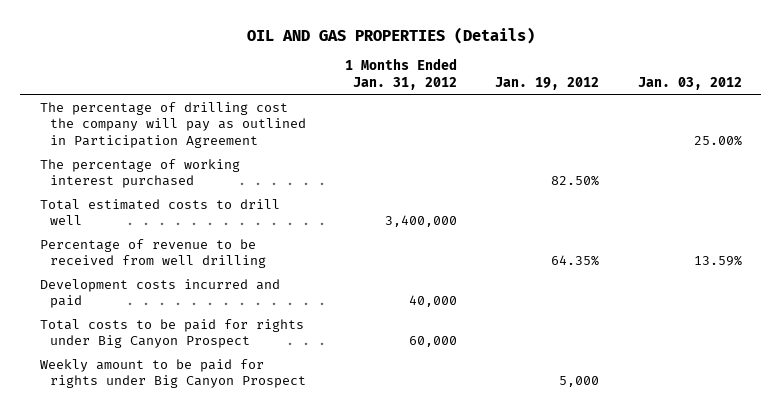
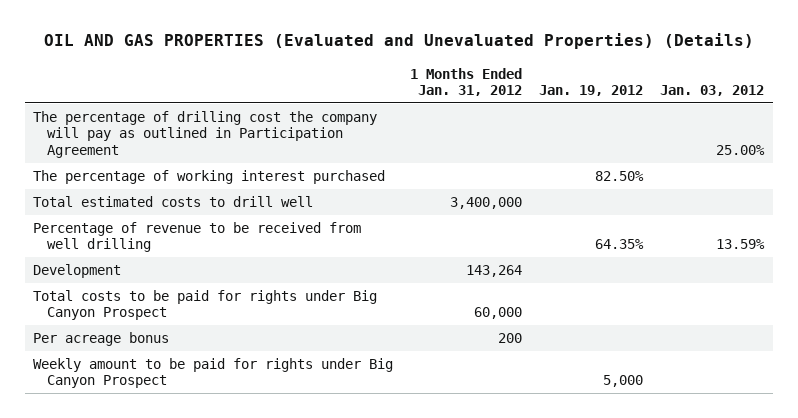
- OIL AND GAS PROPERTIES (Details)
+ OIL AND GAS PROPERTIES (Evaluated and Unevaluated Properties) (Details)
- Development costs incurred and paid | 40,000 | |
+ Development | 143,264 | |
+ Per acreage bonus | 200 | |

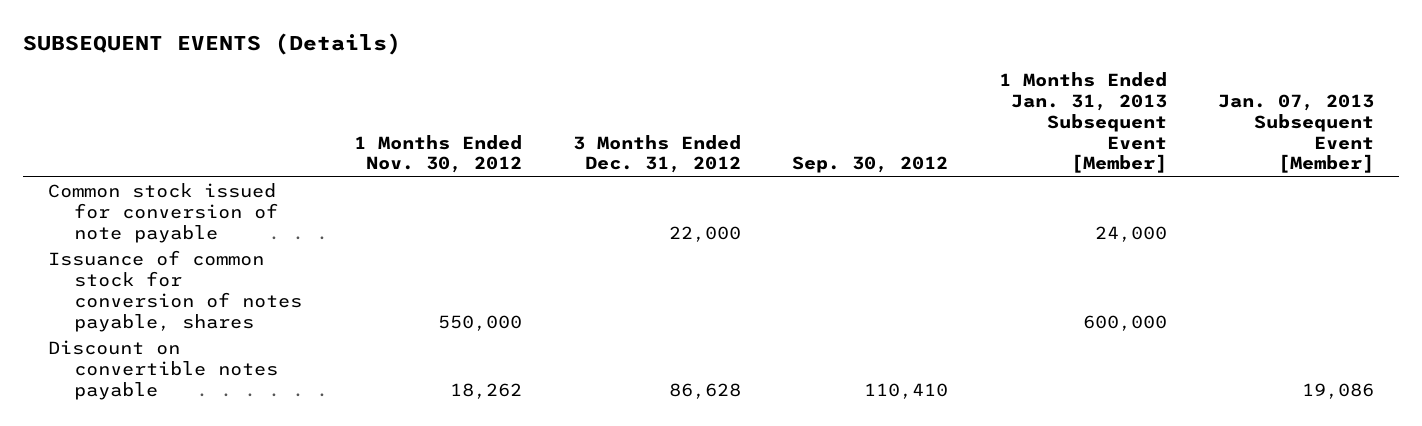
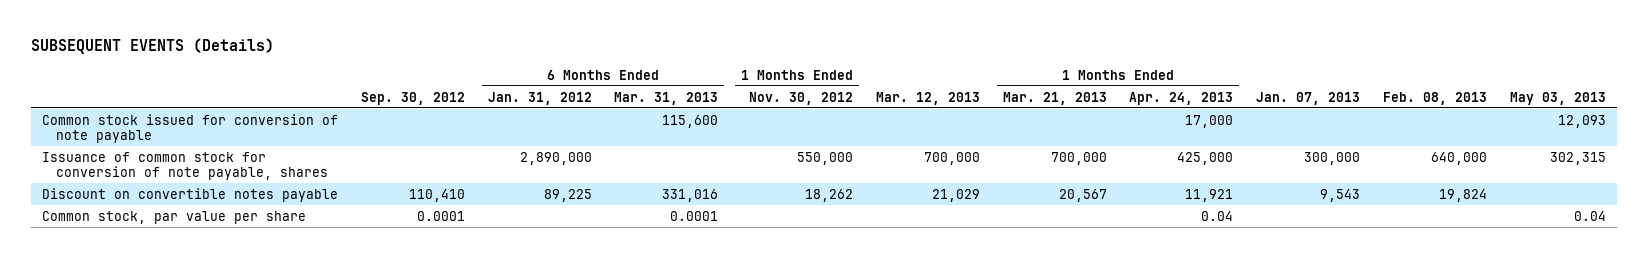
- | 1 Months Ended Nov. 30, 2012 | 3 Months Ended Dec. 31, 2012 | Sep. 30, 2012 | 1 Months Ended Jan. 31, 2013 Subsequent Event [Member] | Jan. 07, 2013 Subsequent Event [Member]
+ | Sep. 30, 2012 | 6 Months Ended Jan. 31, 2012 | 6 Months Ended Mar. 31, 2013 | 1 Months Ended Nov. 30, 2012 | Mar. 12, 2013 | 1 Months Ended Mar. 21, 2013 | 1 Months Ended Apr. 24, 2013 | Jan. 07, 2013 | Feb. 08, 2013 | May 03, 2013
- Issuance of common stock for conversion of notes payable, shares | 550,000 | | | 600,000 |
+ Issuance of common stock for conversion of note payable, shares | | 2,890,000 | | 550,000 | 700,000 | 700,000 | 425,000 | 300,000 | 640,000 | 302,315
+ Common stock, par value per share | 0.0001 | | 0.0001 | | | | 0.04 | | | 0.04

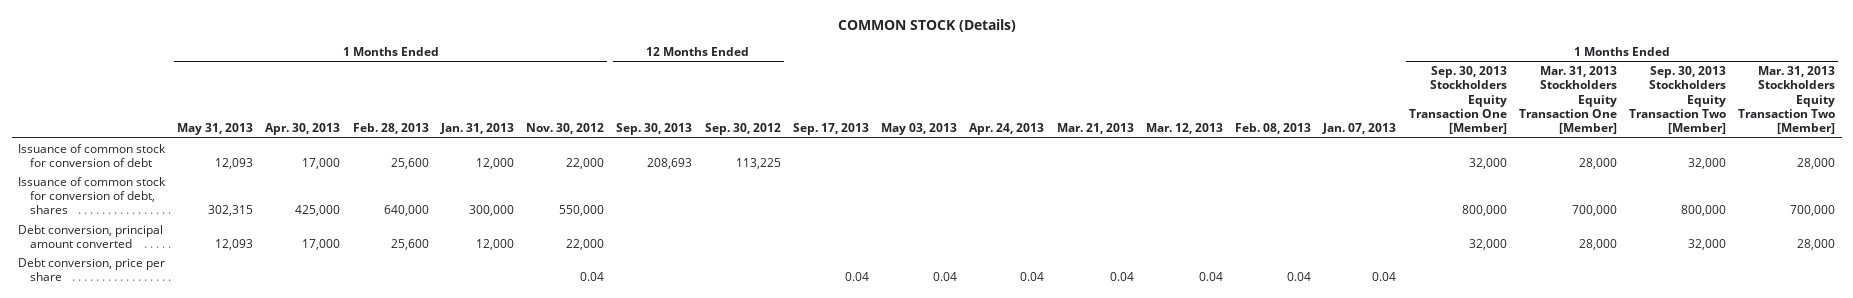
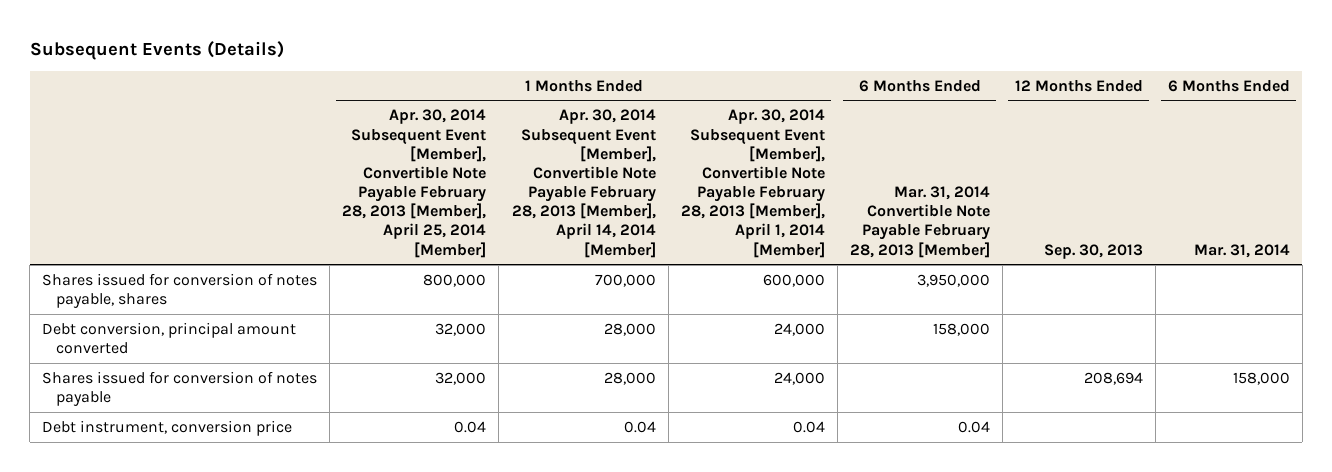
- COMMON STOCK (Details)
+ Subsequent Events (Details)
- | 1 Months Ended May 31, 2013 | 1 Months Ended Apr. 30, 2013 | 1 Months Ended Feb. 28, 2013 | 1 Months Ended Jan. 31, 2013 | 1 Months Ended Nov. 30, 2012 | 12 Months Ended Sep. 30, 2013 | 12 Months Ended Sep. 30, 2012 | Sep. 17, 2013 | May 03, 2013 | Apr. 24, 2013 | Mar. 21, 2013 | Mar. 12, 2013 | Feb. 08, 2013 | Jan. 07, 2013 | 1 Months Ended Sep. 30, 2013 Stockholders Equity Transaction One [Member] | 1 Months Ended Mar. 31, 2013 Stockholders Equity Transaction One [Member] | 1 Months Ended Sep. 30, 2013 Stockholders Equity Transaction Two [Member] | 1 Months Ended Mar. 31, 2013 Stockholders Equity Transaction Two [Member]
+ | 1 Months Ended Apr. 30, 2014 Subsequent Event [Member], Convertible Note Payable February 28, 2013 [Member], April 25, 2014 [Member] | 1 Months Ended Apr. 30, 2014 Subsequent Event [Member], Convertible Note Payable February 28, 2013 [Member], April 14, 2014 [Member] | 1 Months Ended Apr. 30, 2014 Subsequent Event [Member], Convertible Note Payable February 28, 2013 [Member], April 1, 2014 [Member] | 6 Months Ended Mar. 31, 2014 Convertible Note Payable February 28, 2013 [Member] | 12 Months Ended Sep. 30, 2013 | 6 Months Ended Mar. 31, 2014
- Issuance of common stock for conversion of debt | 12,093 | 17,000 | 25,600 | 12,000 | 22,000 | 208,693 | 113,225 | | | | | | | | 32,000 | 28,000 | 32,000 | 28,000
- Issuance of common stock for conversion of debt, shares | 302,315 | 425,000 | 640,000 | 300,000 | 550,000 | | | | | | | | | | 800,000 | 700,000 | 800,000 | 700,000
+ Shares issued for conversion of notes payable, shares | 800,000 | 700,000 | 600,000 | 3,950,000 | |
- Debt conversion, price per share | | | | | 0.04 | | | 0.04 | 0.04 | 0.04 | 0.04 | 0.04 | 0.04 | 0.04 | | | |
+ Shares issued for conversion of notes payable | 32,000 | 28,000 | 24,000 | | 208,694 | 158,000
+ Debt instrument, conversion price | 0.04 | 0.04 | 0.04 | 0.04 | |

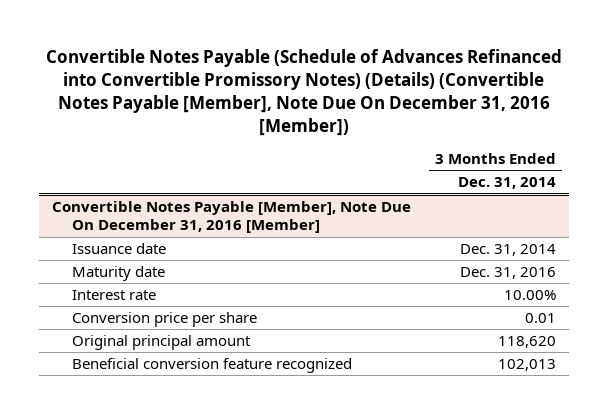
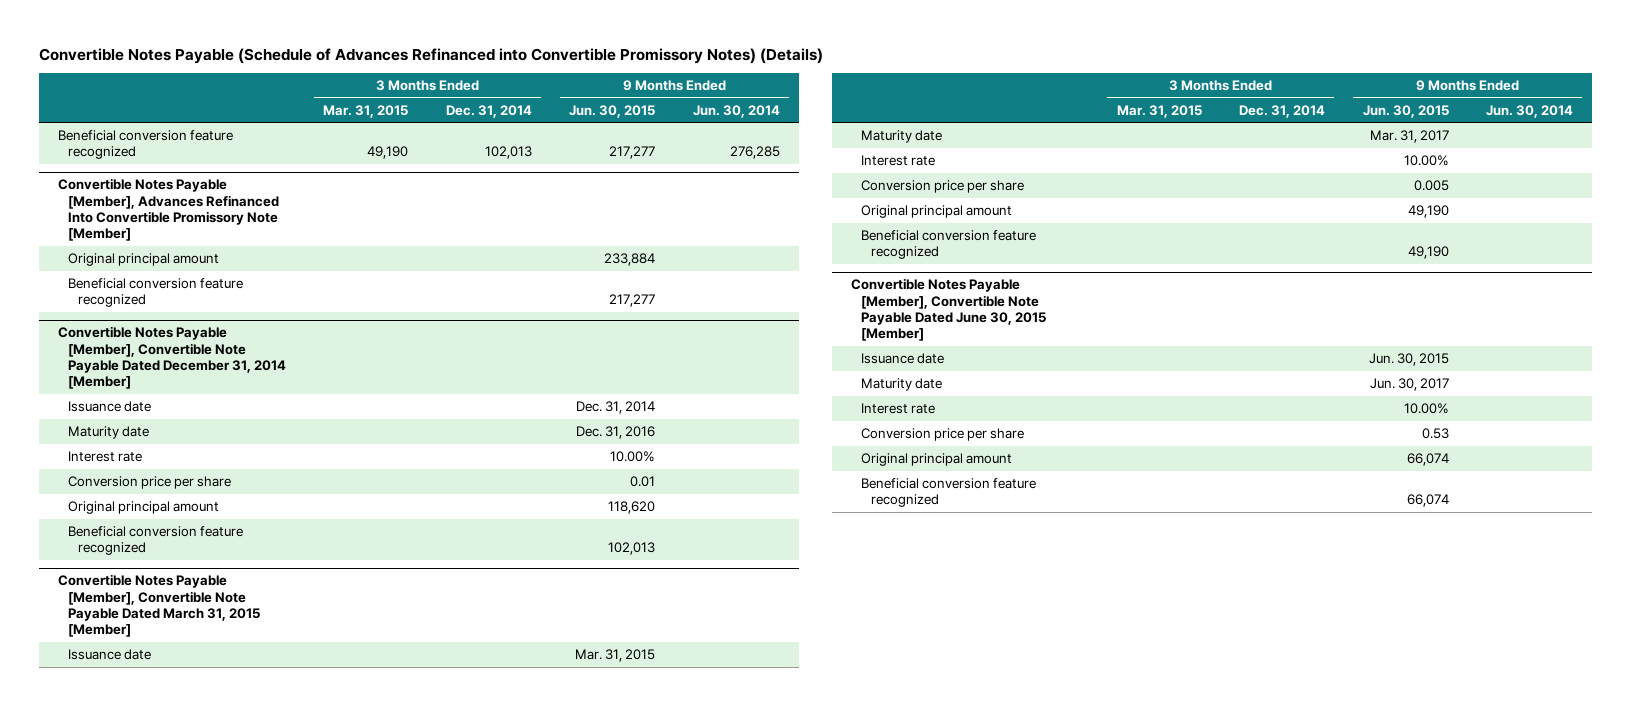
- Convertible Notes Payable (Schedule of Advances Refinanced into Convertible Promissory Notes) (Details) (Convertible Notes Payable [Member], Note Due On December 31, 2016 [Member])
+ Convertible Notes Payable (Schedule of Advances Refinanced into Convertible Promissory Notes) (Details)
- | 3 Months Ended Dec. 31, 2014
+ | 3 Months Ended Mar. 31, 2015 | 3 Months Ended Dec. 31, 2014 | 9 Months Ended Jun. 30, 2015 | 9 Months Ended Jun. 30, 2014
- Convertible Notes Payable [Member], Note Due On December 31, 2016 [Member]
- Issuance date | Dec. 31, 2014
- Maturity date | Dec. 31, 2016
- Interest rate | 10.00%
- Conversion price per share | 0.01
- Original principal amount | 118,620
+ Convertible Notes Payable [Member], Advances Refinanced Into Convertible Promissory Note [Member]
+ Original principal amount | | | 233,884 |
+ Beneficial conversion feature recognized | | | 217,277 |
+ Convertible Notes Payable [Member], Convertible Note Payable Dated December 31, 2014 [Member]
+ Issuance date | | | Dec. 31, 2014 |
+ Maturity date | | | Dec. 31, 2016 |
+ Interest rate | | | 10.00% |
+ Conversion price per share | | | 0.01 |
+ Original principal amount | | | 118,620 |
+ Beneficial conversion feature recognized | | | 102,013 |
+ Convertible Notes Payable [Member], Convertible Note Payable Dated March 31, 2015 [Member]
+ Issuance date | | | Mar. 31, 2015 |
+ Maturity date | | | Mar. 31, 2017 |
+ Interest rate | | | 10.00% |
+ Conversion price per share | | | 0.005 |
+ Original principal amount | | | 49,190 |
+ Beneficial conversion feature recognized | | | 49,190 |
+ Convertible Notes Payable [Member], Convertible Note Payable Dated June 30, 2015 [Member]
+ Issuance date | | | Jun. 30, 2015 |
+ Maturity date | | | Jun. 30, 2017 |
+ Interest rate | | | 10.00% |
+ Conversion price per share | | | 0.53 |
+ Original principal amount | | | 66,074 |
+ Beneficial conversion feature recognized | | | 66,074 |

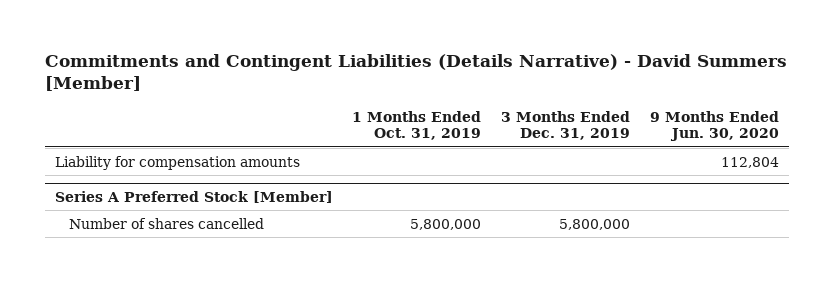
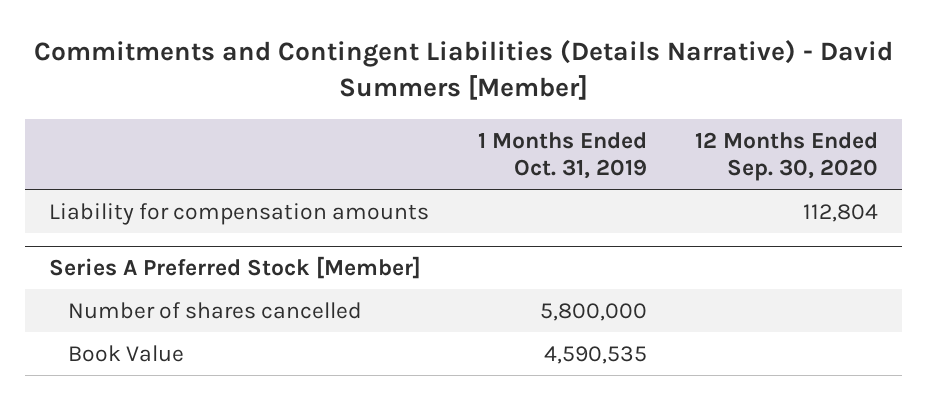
- | 1 Months Ended Oct. 31, 2019 | 3 Months Ended Dec. 31, 2019 | 9 Months Ended Jun. 30, 2020
+ | 1 Months Ended Oct. 31, 2019 | 12 Months Ended Sep. 30, 2020
@ Series A Preferred Stock [Member]
+ Book Value | 4,590,535 |

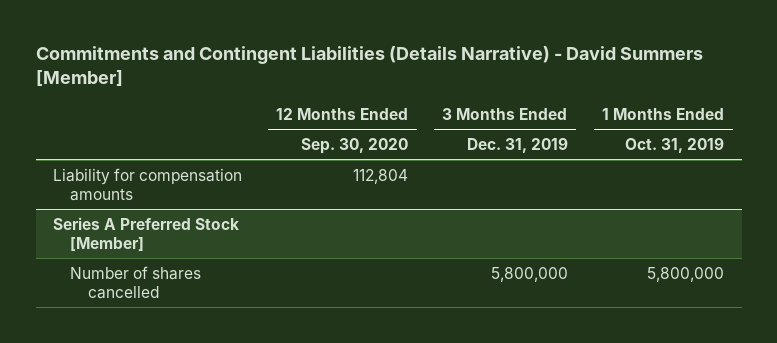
- | 1 Months Ended Oct. 31, 2019 | 12 Months Ended Sep. 30, 2020
+ | 12 Months Ended Sep. 30, 2020 | 3 Months Ended Dec. 31, 2019 | 1 Months Ended Oct. 31, 2019
@ Series A Preferred Stock [Member]
- Book Value | 4,590,535 |

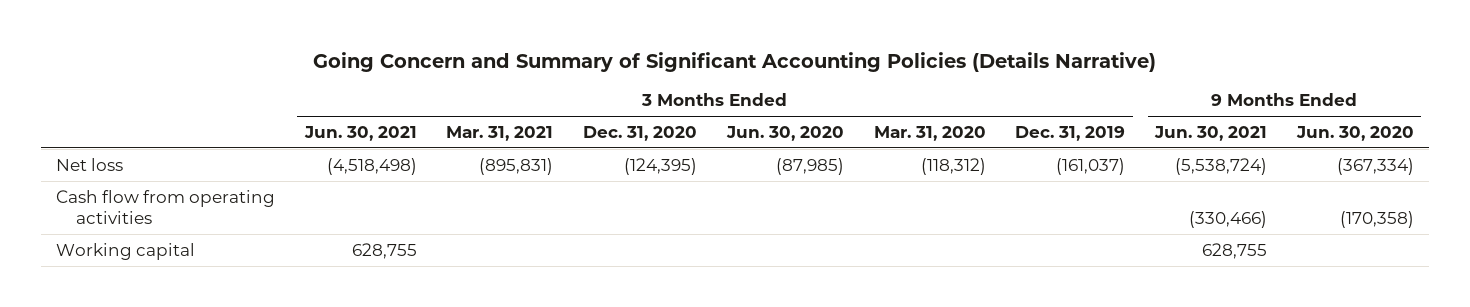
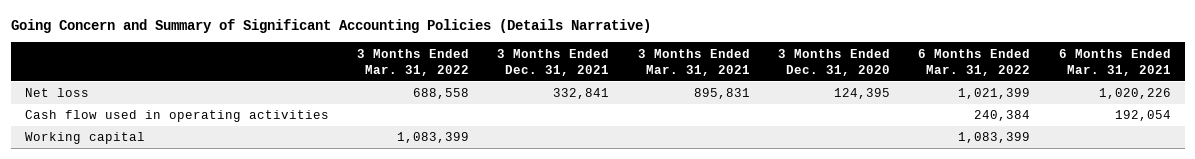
- | 3 Months Ended Jun. 30, 2021 | 3 Months Ended Mar. 31, 2021 | 3 Months Ended Dec. 31, 2020 | 3 Months Ended Jun. 30, 2020 | 3 Months Ended Mar. 31, 2020 | 3 Months Ended Dec. 31, 2019 | 9 Months Ended Jun. 30, 2021 | 9 Months Ended Jun. 30, 2020
+ | 3 Months Ended Mar. 31, 2022 | 3 Months Ended Dec. 31, 2021 | 3 Months Ended Mar. 31, 2021 | 3 Months Ended Dec. 31, 2020 | 6 Months Ended Mar. 31, 2022 | 6 Months Ended Mar. 31, 2021
- Net loss | (4,518,498) | (895,831) | (124,395) | (87,985) | (118,312) | (161,037) | (5,538,724) | (367,334)
- Cash flow from operating activities | | | | | | | (330,466) | (170,358)
+ Net loss | 688,558 | 332,841 | 895,831 | 124,395 | 1,021,399 | 1,020,226
+ Cash flow used in operating activities | | | | | 240,384 | 192,054

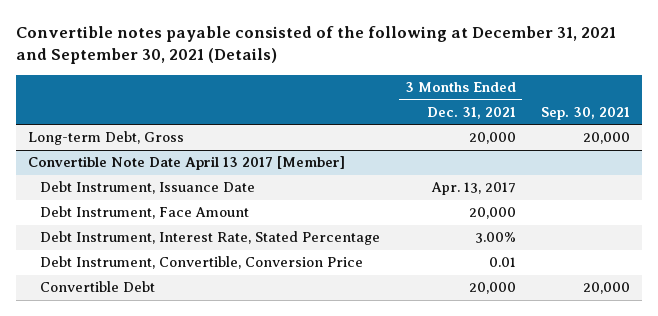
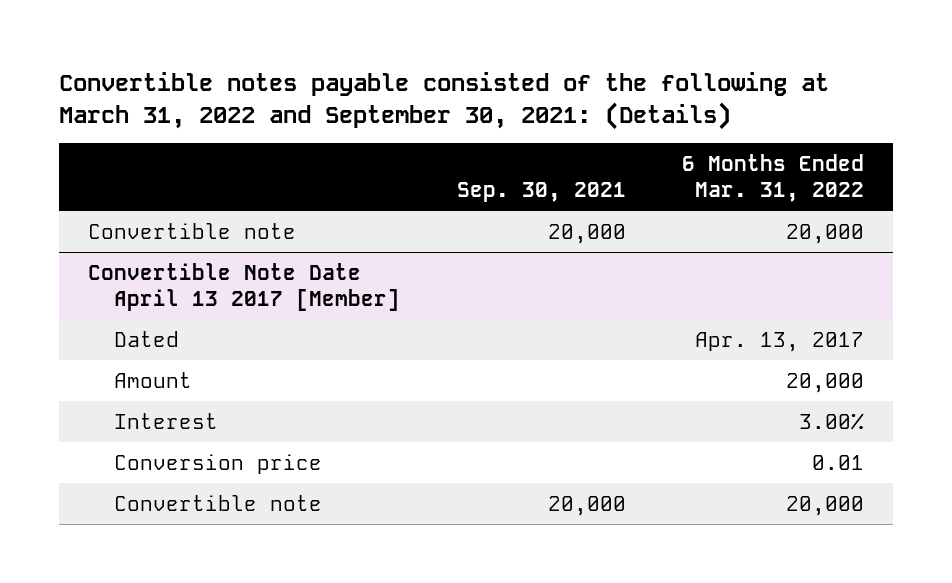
- Convertible notes payable consisted of the following at December 31, 2021 and September 30, 2021 (Details)
+ Convertible notes payable consisted of the following at March 31, 2022 and September 30, 2021: (Details)
- | 3 Months Ended Dec. 31, 2021 | Sep. 30, 2021
+ | Sep. 30, 2021 | 6 Months Ended Mar. 31, 2022
- Long-term Debt, Gross | 20,000 | 20,000
+ Convertible note | 20,000 | 20,000
@ Convertible Note Date April 13 2017 [Member]
- Debt Instrument, Issuance Date | Apr. 13, 2017 |
- Debt Instrument, Face Amount | 20,000 |
- Debt Instrument, Interest Rate, Stated Percentage | 3.00% |
- Debt Instrument, Convertible, Conversion Price | 0.01 |
- Convertible Debt | 20,000 | 20,000
+ Dated | | Apr. 13, 2017
+ Amount | | 20,000
+ Interest | | 3.00%
+ Conversion price | | 0.01
+ Convertible note | 20,000 | 20,000

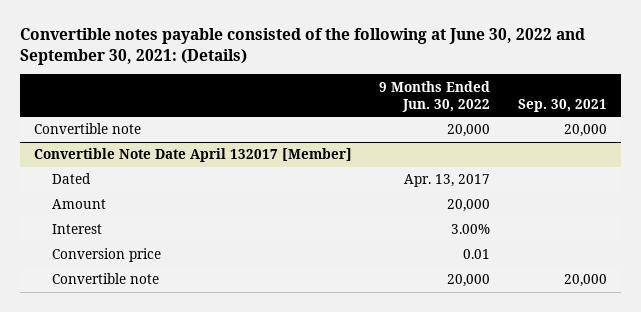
- Convertible notes payable consisted of the following at March 31, 2022 and September 30, 2021: (Details)
+ Convertible notes payable consisted of the following at June 30, 2022 and September 30, 2021: (Details)
- | Sep. 30, 2021 | 6 Months Ended Mar. 31, 2022
+ | 9 Months Ended Jun. 30, 2022 | Sep. 30, 2021
- Convertible Note Date April 13 2017 [Member]
+ Convertible Note Date April 132017 [Member]

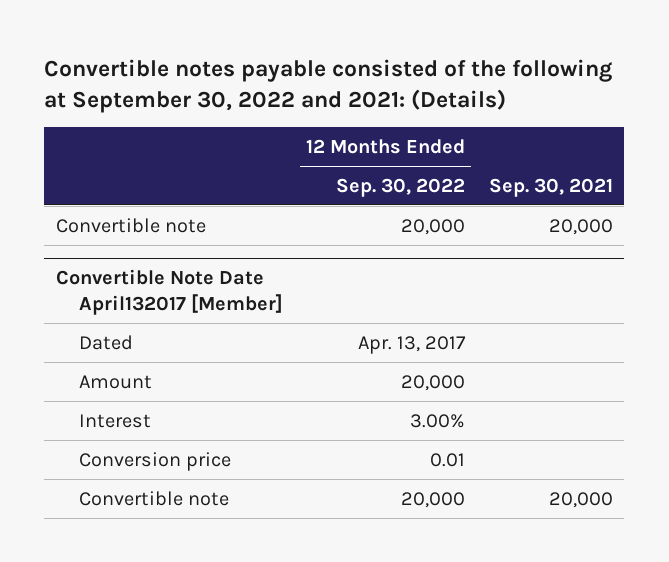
- Convertible notes payable consisted of the following at June 30, 2022 and September 30, 2021: (Details)
+ Convertible notes payable consisted of the following at September 30, 2022 and 2021: (Details)
- | 9 Months Ended Jun. 30, 2022 | Sep. 30, 2021
+ | 12 Months Ended Sep. 30, 2022 | Sep. 30, 2021
- Convertible Note Date April 132017 [Member]
+ Convertible Note Date April132017 [Member]

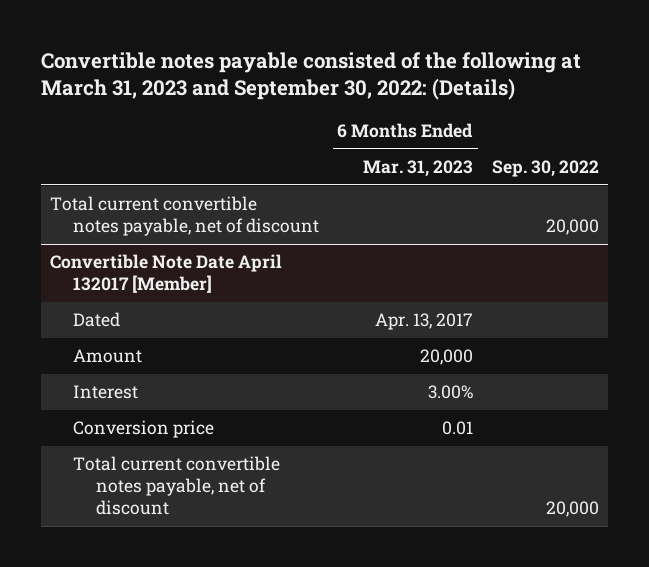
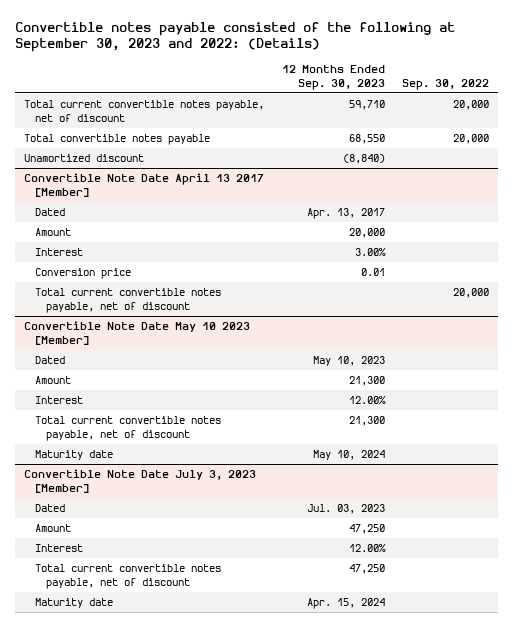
- Convertible notes payable consisted of the following at March 31, 2023 and September 30, 2022: (Details)
+ Convertible notes payable consisted of the following at September 30, 2023 and 2022: (Details)
- | 6 Months Ended Mar. 31, 2023 | Sep. 30, 2022
+ | 12 Months Ended Sep. 30, 2023 | Sep. 30, 2022
- Convertible Note Date April 132017 [Member]
+ Total convertible notes payable | 68,550 | 20,000
+ Unamortized discount | (8,840) |
+ Convertible Note Date April 13 2017 [Member]
+ Convertible Note Date May 10 2023 [Member]
+ Dated | May 10, 2023 |
+ Amount | 21,300 |
+ Interest | 12.00% |
+ Total current convertible notes payable, net of discount | 21,300 |
+ Maturity date | May 10, 2024 |
+ Convertible Note Date July 3, 2023 [Member]
+ Dated | Jul. 03, 2023 |
+ Amount | 47,250 |
+ Interest | 12.00% |
+ Total current convertible notes payable, net of discount | 47,250 |
+ Maturity date | Apr. 15, 2024 |

